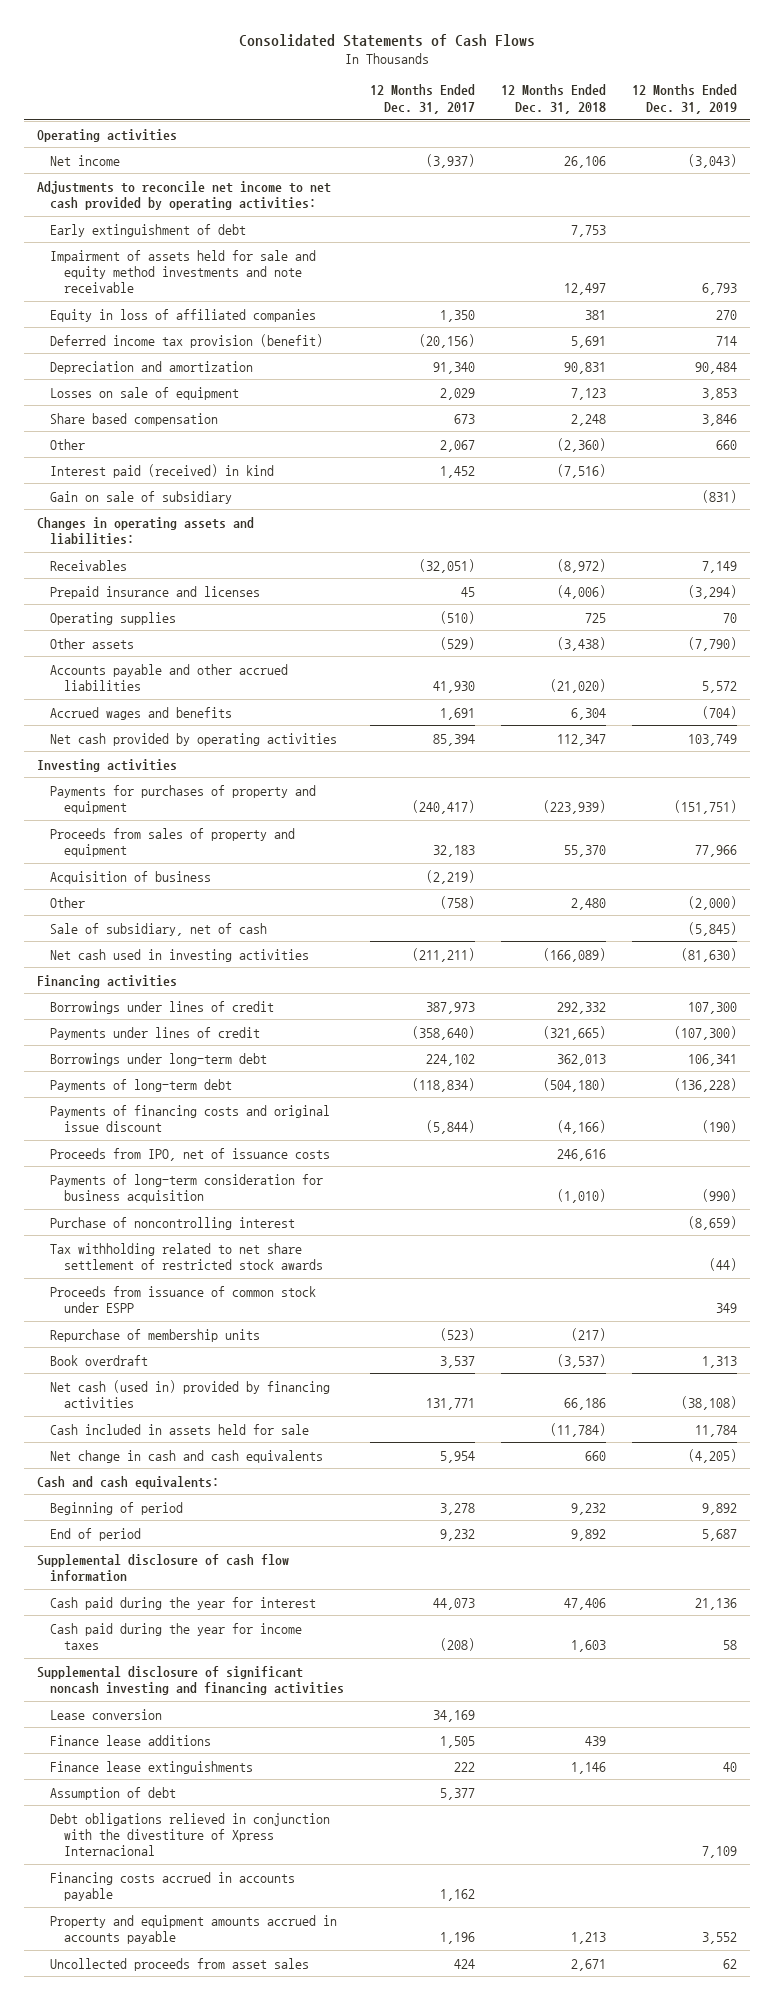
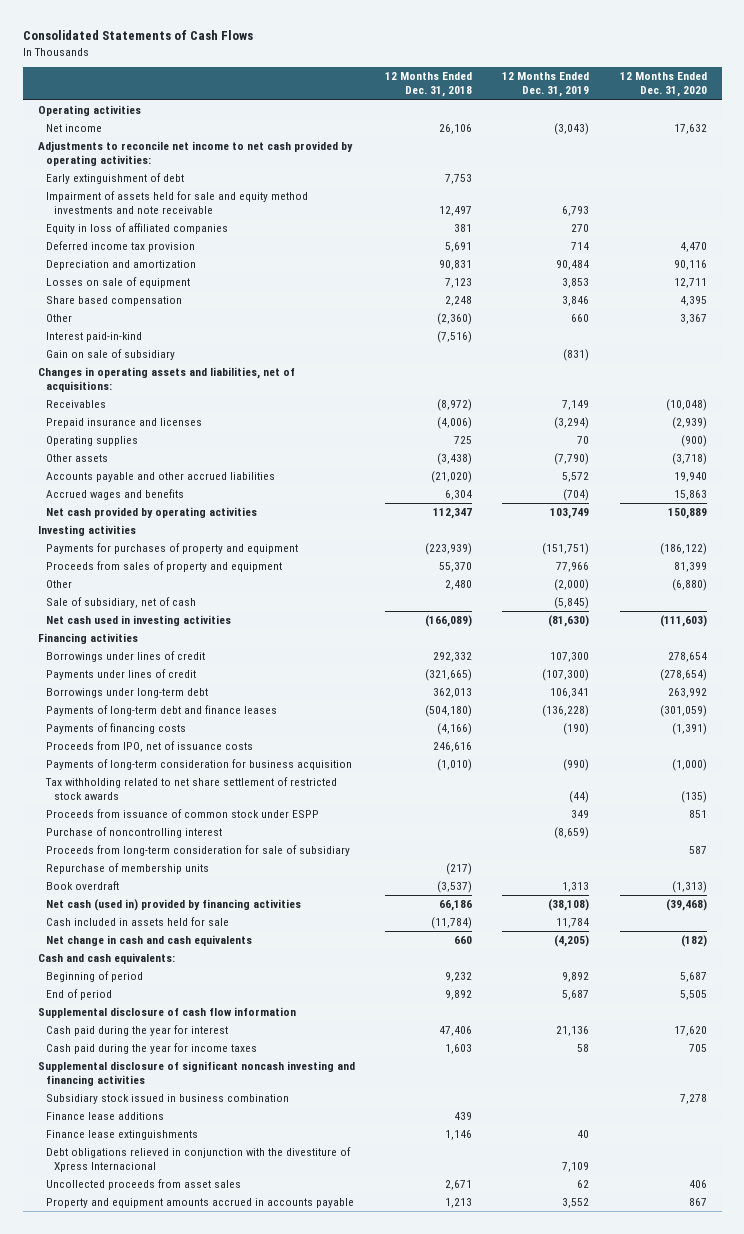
- | 12 Months Ended Dec. 31, 2017 | 12 Months Ended Dec. 31, 2018 | 12 Months Ended Dec. 31, 2019
+ | 12 Months Ended Dec. 31, 2018 | 12 Months Ended Dec. 31, 2019 | 12 Months Ended Dec. 31, 2020
- Deferred income tax provision (benefit) | (20,156) | 5,691 | 714
+ Deferred income tax provision | 5,691 | 714 | 4,470
- Interest paid (received) in kind | 1,452 | (7,516) |
+ Interest paid-in-kind | (7,516) | |
- Changes in operating assets and liabilities:
+ Changes in operating assets and liabilities, net of acquisitions:
- Acquisition of business | (2,219) | |
- Payments of long-term debt | (118,834) | (504,180) | (136,228)
- Payments of financing costs and original issue discount | (5,844) | (4,166) | (190)
+ Payments of long-term debt and finance leases | (504,180) | (136,228) | (301,059)
+ Payments of financing costs | (4,166) | (190) | (1,391)
moved down: Purchase of noncontrolling interest | | (8,659) |
+ Proceeds from long-term consideration for sale of subsidiary | | | 587
- Lease conversion | 34,169 | |
+ Subsidiary stock issued in business combination | | | 7,278
- Assumption of debt | 5,377 | |
- Financing costs accrued in accounts payable | 1,162 | |
moved down: Property and equipment amounts accrued in accounts payable | 1,213 | 3,552 | 867

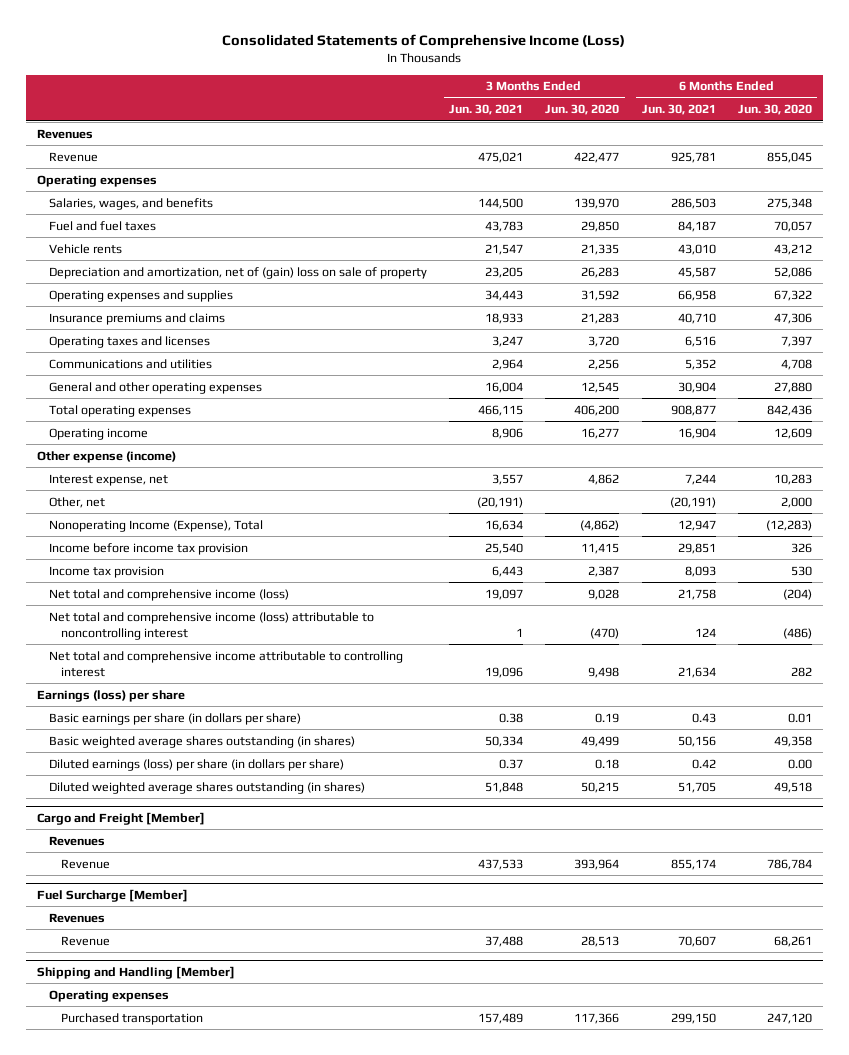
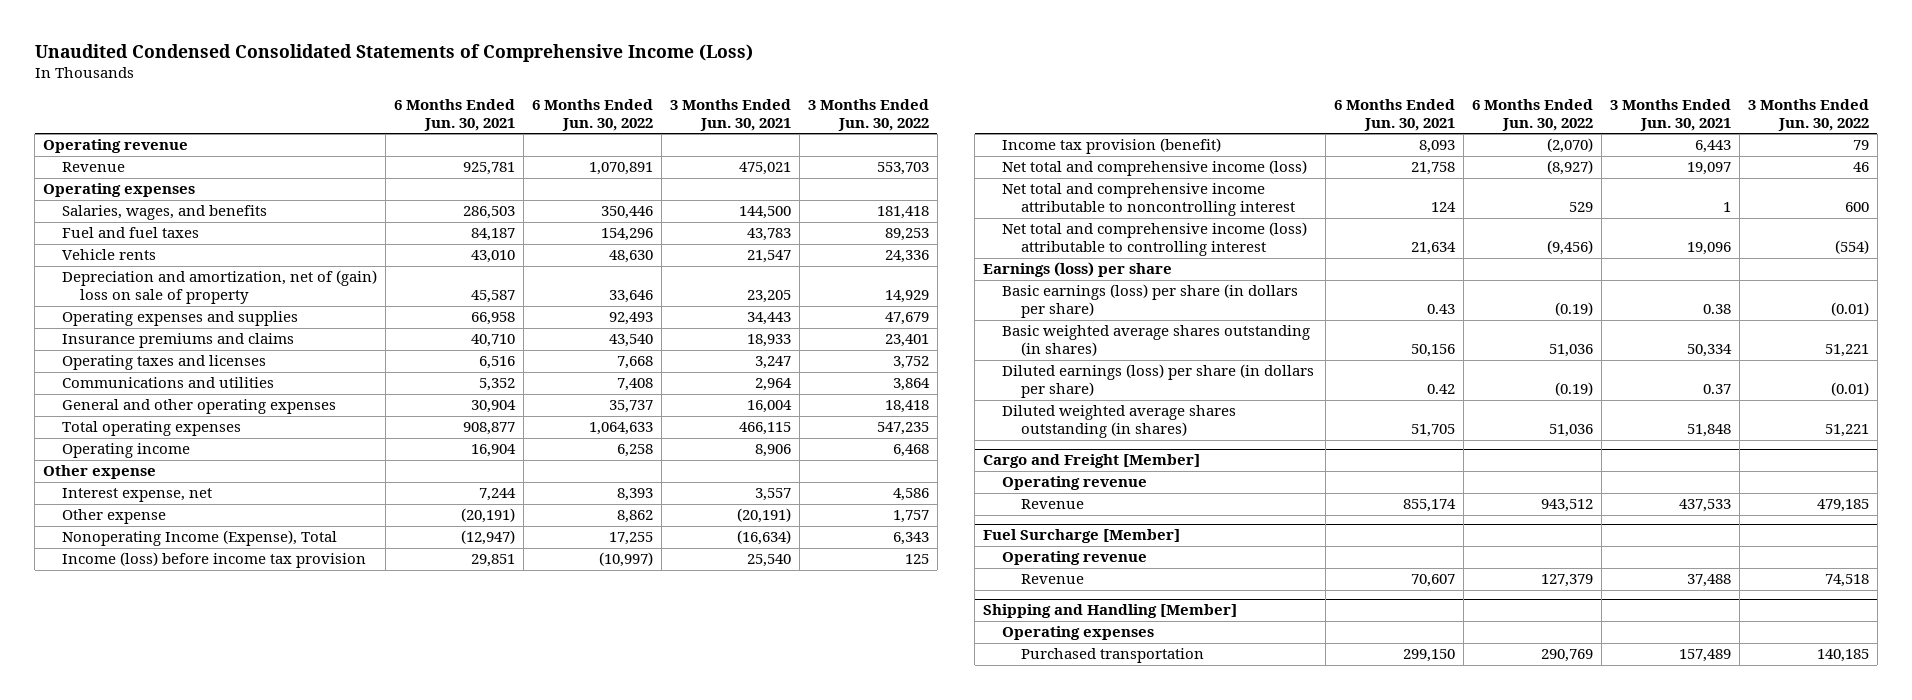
- Consolidated Statements of Comprehensive Income (Loss)
+ Unaudited Condensed Consolidated Statements of Comprehensive Income (Loss)
- | 3 Months Ended Jun. 30, 2021 | 3 Months Ended Jun. 30, 2020 | 6 Months Ended Jun. 30, 2021 | 6 Months Ended Jun. 30, 2020
+ | 6 Months Ended Jun. 30, 2021 | 6 Months Ended Jun. 30, 2022 | 3 Months Ended Jun. 30, 2021 | 3 Months Ended Jun. 30, 2022
- Revenues
+ Operating revenue
- Other expense (income)
+ Other expense
- Other, net | (20,191) | | (20,191) | 2,000
- Nonoperating Income (Expense), Total | 16,634 | (4,862) | 12,947 | (12,283)
- Income before income tax provision | 25,540 | 11,415 | 29,851 | 326
- Income tax provision | 6,443 | 2,387 | 8,093 | 530
+ Other expense | (20,191) | 8,862 | (20,191) | 1,757
+ Nonoperating Income (Expense), Total | (12,947) | 17,255 | (16,634) | 6,343
+ Income (loss) before income tax provision | 29,851 | (10,997) | 25,540 | 125
+ Income tax provision (benefit) | 8,093 | (2,070) | 6,443 | 79
- Net total and comprehensive income (loss) attributable to noncontrolling interest | 1 | (470) | 124 | (486)
- Net total and comprehensive income attributable to controlling interest | 19,096 | 9,498 | 21,634 | 282
+ Net total and comprehensive income attributable to noncontrolling interest | 124 | 529 | 1 | 600
+ Net total and comprehensive income (loss) attributable to controlling interest | 21,634 | (9,456) | 19,096 | (554)
- Basic earnings per share (in dollars per share) | 0.38 | 0.19 | 0.43 | 0.01
+ Basic earnings (loss) per share (in dollars per share) | 0.43 | (0.19) | 0.38 | (0.01)
@ Cargo and Freight [Member]
- Revenues
+ Operating revenue
@ Fuel Surcharge [Member]
- Revenues
+ Operating revenue

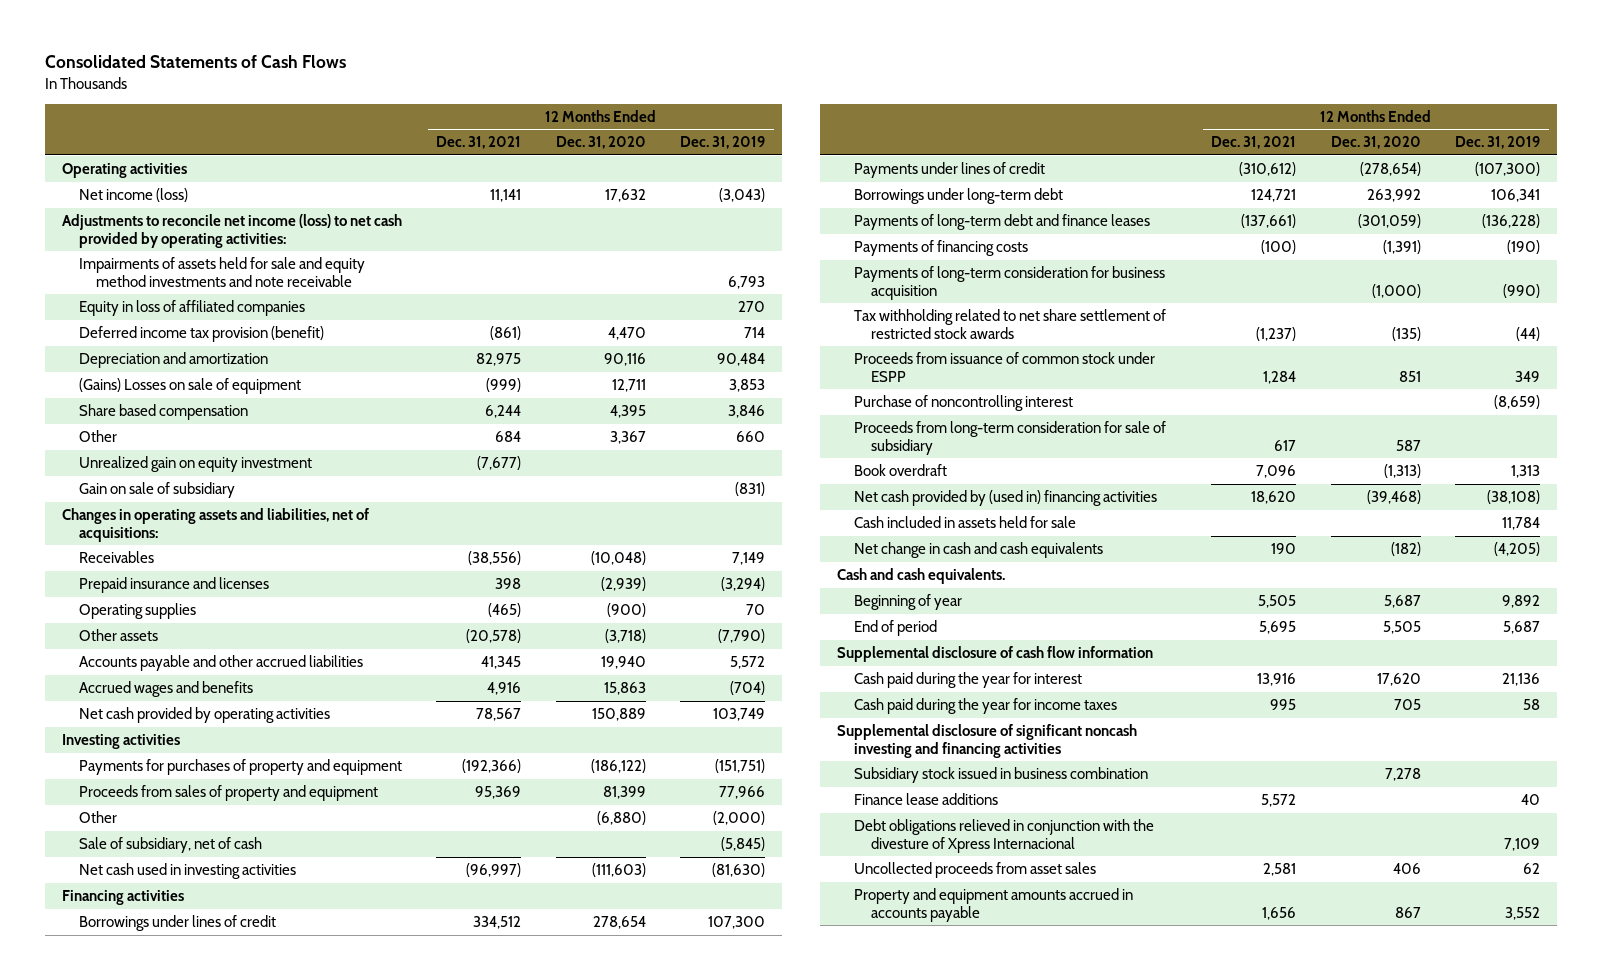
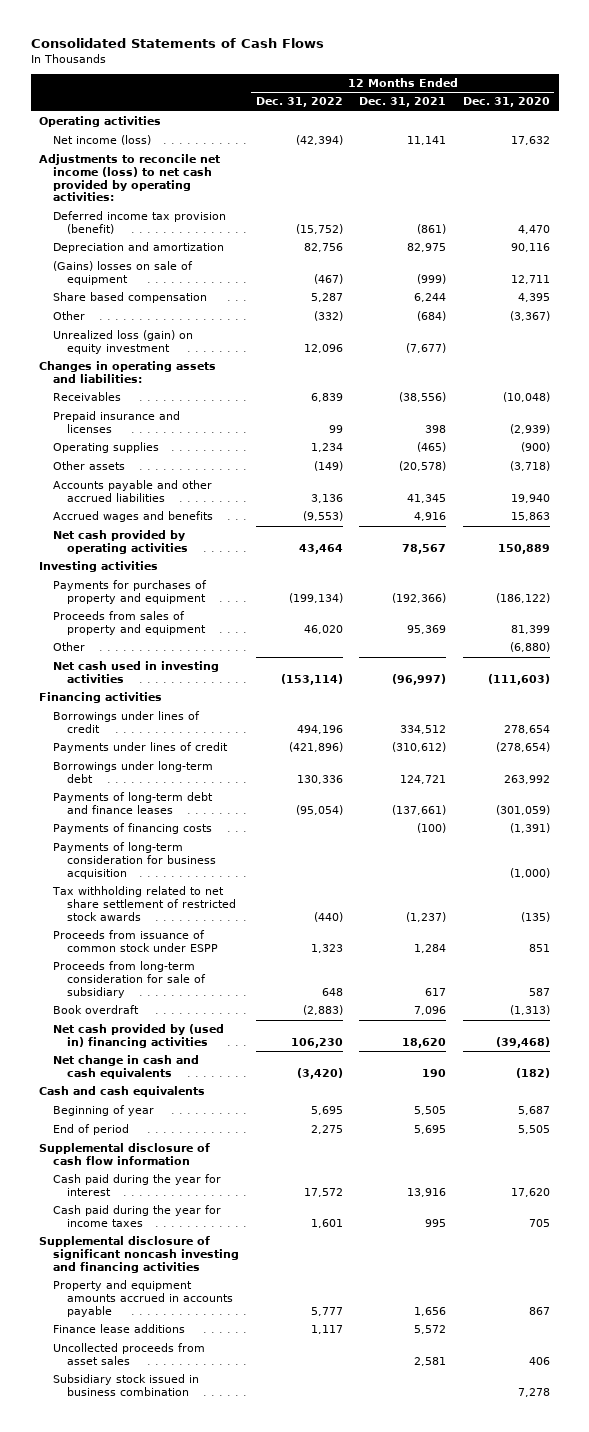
- | 12 Months Ended Dec. 31, 2021 | 12 Months Ended Dec. 31, 2020 | 12 Months Ended Dec. 31, 2019
+ | 12 Months Ended Dec. 31, 2022 | 12 Months Ended Dec. 31, 2021 | 12 Months Ended Dec. 31, 2020
- Impairments of assets held for sale and equity method investments and note receivable | | | 6,793
- Equity in loss of affiliated companies | | | 270
- (Gains) Losses on sale of equipment | (999) | 12,711 | 3,853
+ (Gains) losses on sale of equipment | (467) | (999) | 12,711
- Other | 684 | 3,367 | 660
- Unrealized gain on equity investment | (7,677) | |
- Gain on sale of subsidiary | | | (831)
- Changes in operating assets and liabilities, net of acquisitions:
+ Other | (332) | (684) | (3,367)
+ Unrealized loss (gain) on equity investment | 12,096 | (7,677) |
+ Changes in operating assets and liabilities:
- Sale of subsidiary, net of cash | | | (5,845)
- Purchase of noncontrolling interest | | | (8,659)
- Cash included in assets held for sale | | | 11,784
- Cash and cash equivalents.
+ Cash and cash equivalents
moved up: Property and equipment amounts accrued in accounts payable | 5,777 | 1,656 | 867
- Debt obligations relieved in conjunction with the divesture of Xpress Internacional | | | 7,109
moved down: Subsidiary stock issued in business combination | | | 7,278

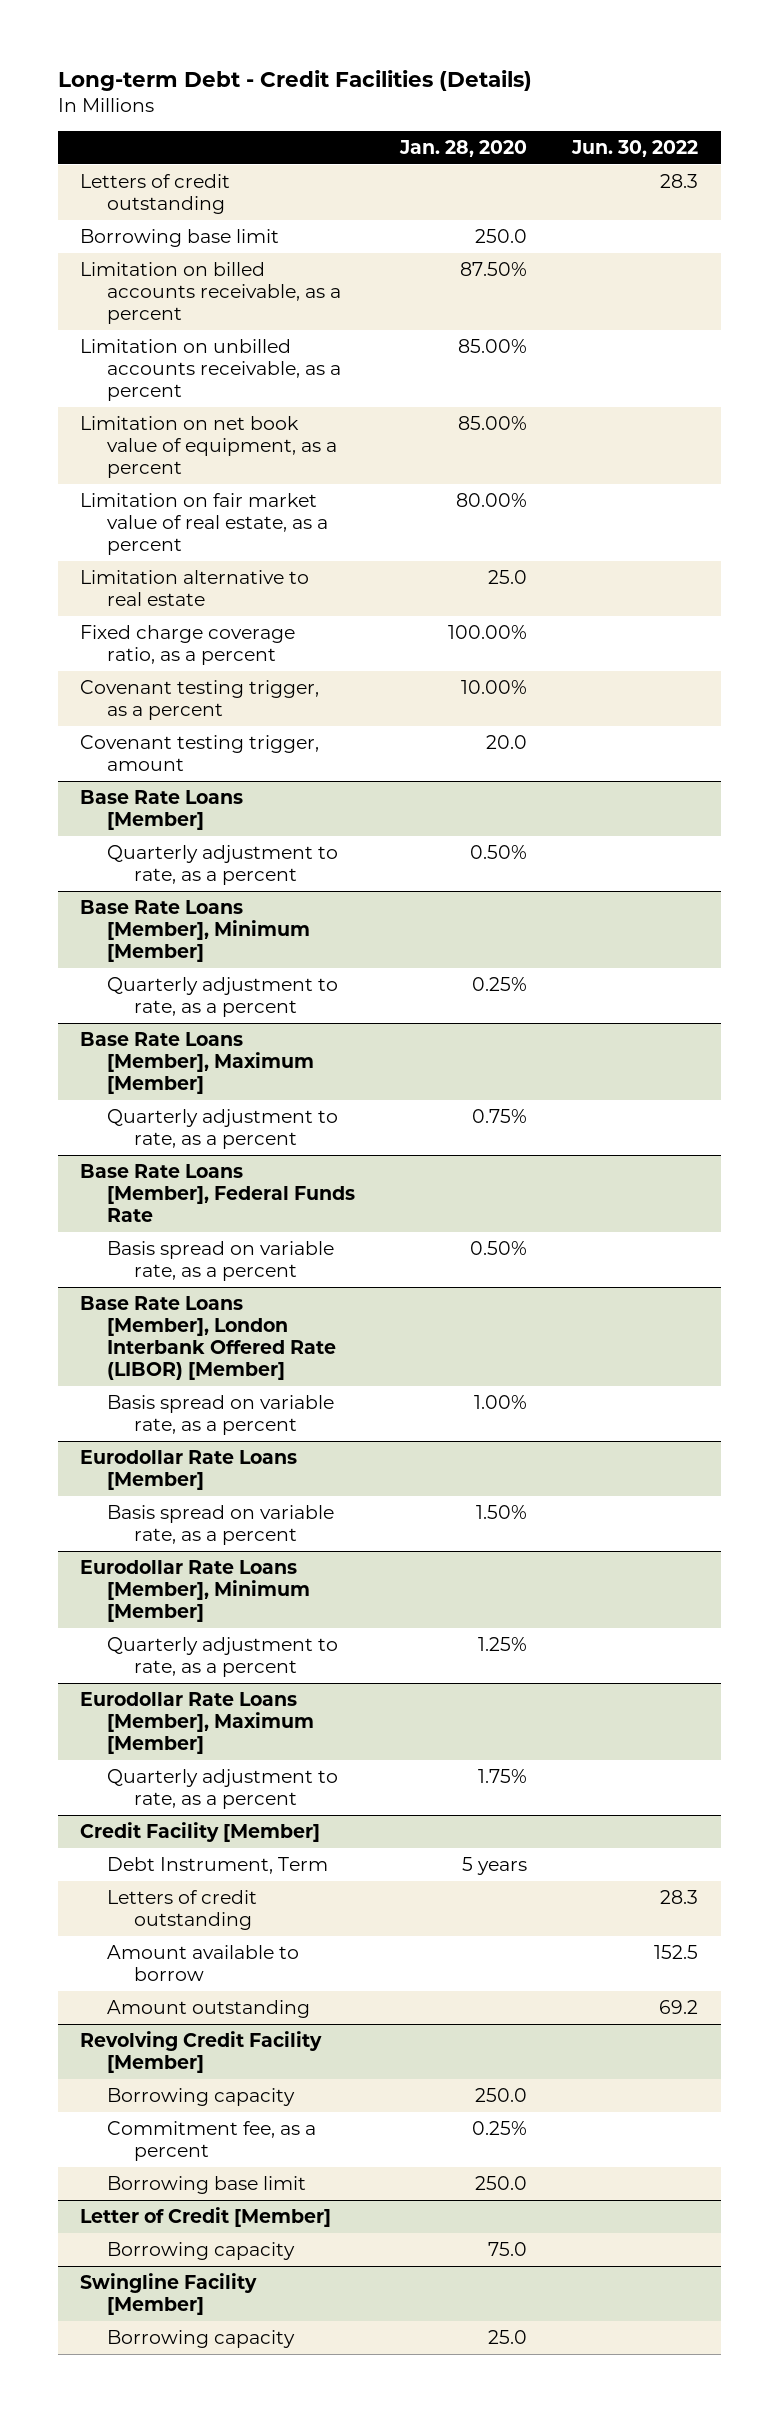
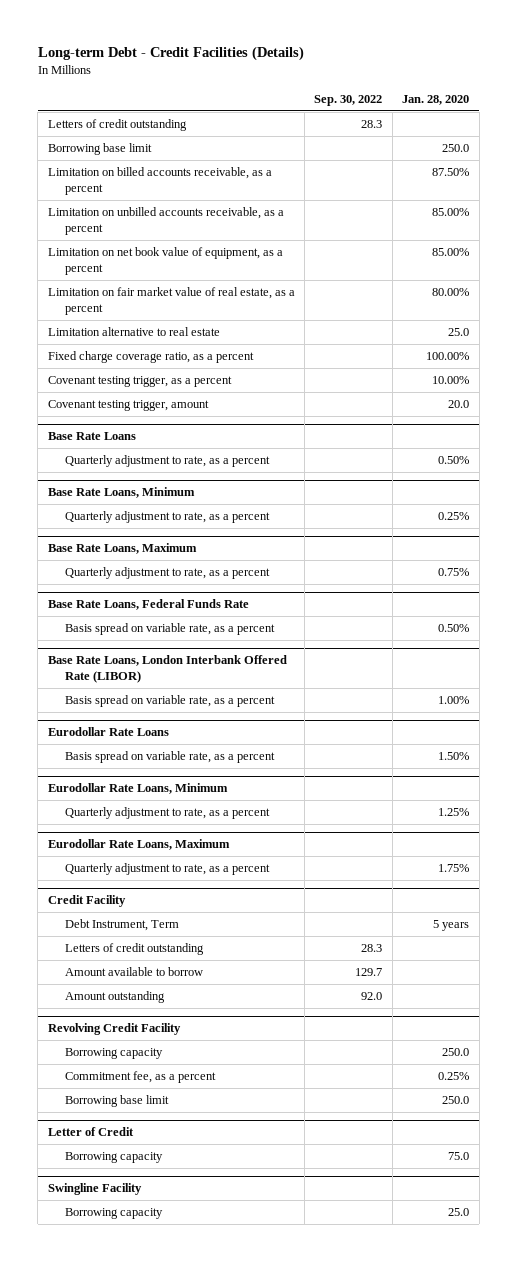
- | Jan. 28, 2020 | Jun. 30, 2022
+ | Sep. 30, 2022 | Jan. 28, 2020
- Base Rate Loans [Member]
+ Base Rate Loans
- Base Rate Loans [Member], Minimum [Member]
+ Base Rate Loans, Minimum
- Base Rate Loans [Member], Maximum [Member]
+ Base Rate Loans, Maximum
- Base Rate Loans [Member], Federal Funds Rate
+ Base Rate Loans, Federal Funds Rate
- Base Rate Loans [Member], London Interbank Offered Rate (LIBOR) [Member]
+ Base Rate Loans, London Interbank Offered Rate (LIBOR)
- Eurodollar Rate Loans [Member]
+ Eurodollar Rate Loans
- Eurodollar Rate Loans [Member], Minimum [Member]
+ Eurodollar Rate Loans, Minimum
- Eurodollar Rate Loans [Member], Maximum [Member]
+ Eurodollar Rate Loans, Maximum
- Credit Facility [Member]
+ Credit Facility
- Revolving Credit Facility [Member]
+ Revolving Credit Facility
- Letter of Credit [Member]
+ Letter of Credit
- Swingline Facility [Member]
+ Swingline Facility

